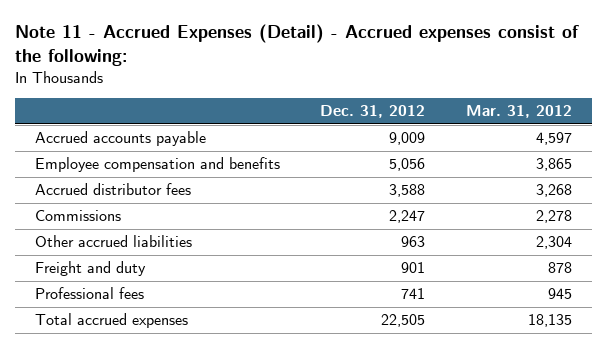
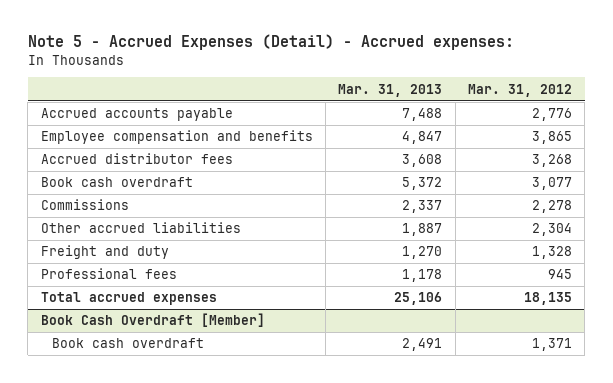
- Note 11 - Accrued Expenses (Detail) - Accrued expenses consist of the following:
+ Note 5 - Accrued Expenses (Detail) - Accrued expenses:
- | Dec. 31, 2012 | Mar. 31, 2012
+ | Mar. 31, 2013 | Mar. 31, 2012
- Accrued accounts payable | 9,009 | 4,597
+ Accrued accounts payable | 7,488 | 2,776
+ Book cash overdraft | 5,372 | 3,077
- Freight and duty | 901 | 878
+ Freight and duty | 1,270 | 1,328
+ Book Cash Overdraft [Member]
+ Book cash overdraft | 2,491 | 1,371

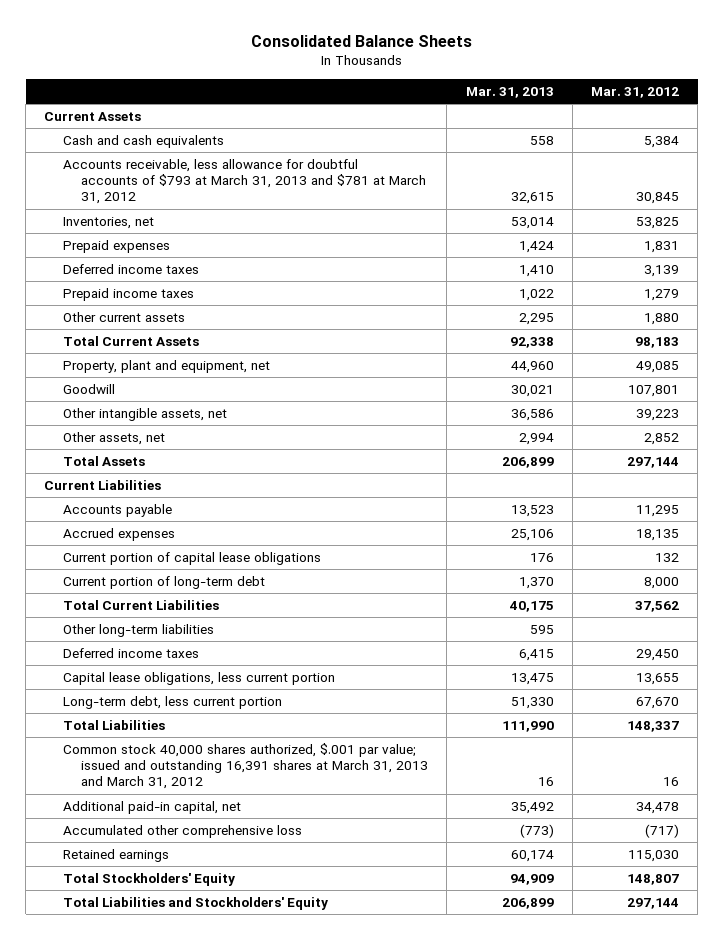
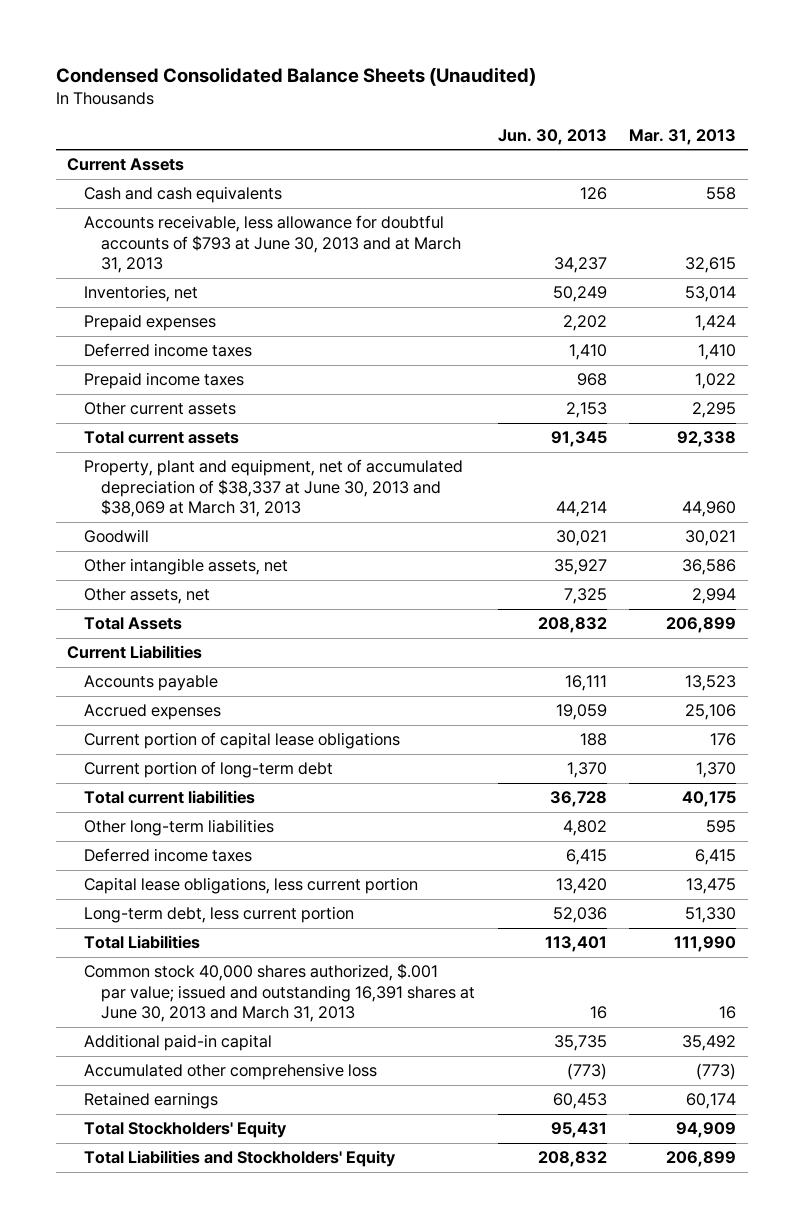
- Consolidated Balance Sheets
+ Condensed Consolidated Balance Sheets (Unaudited)
- | Mar. 31, 2013 | Mar. 31, 2012
+ | Jun. 30, 2013 | Mar. 31, 2013
- Accounts receivable, less allowance for doubtful accounts of $793 at March 31, 2013 and $781 at March 31, 2012 | 32,615 | 30,845
+ Accounts receivable, less allowance for doubtful accounts of $793 at June 30, 2013 and at March 31, 2013 | 34,237 | 32,615
- Total Current Assets | 92,338 | 98,183
- Property, plant and equipment, net | 44,960 | 49,085
+ Total current assets | 91,345 | 92,338
+ Property, plant and equipment, net of accumulated depreciation of $38,337 at June 30, 2013 and $38,069 at March 31, 2013 | 44,214 | 44,960
- Total Current Liabilities | 40,175 | 37,562
+ Total current liabilities | 36,728 | 40,175
- Common stock 40,000 shares authorized, $.001 par value; issued and outstanding 16,391 shares at March 31, 2013 and March 31, 2012 | 16 | 16
- Additional paid-in capital, net | 35,492 | 34,478
+ Common stock 40,000 shares authorized, $.001 par value; issued and outstanding 16,391 shares at June 30, 2013 and March 31, 2013 | 16 | 16
+ Additional paid-in capital | 35,735 | 35,492

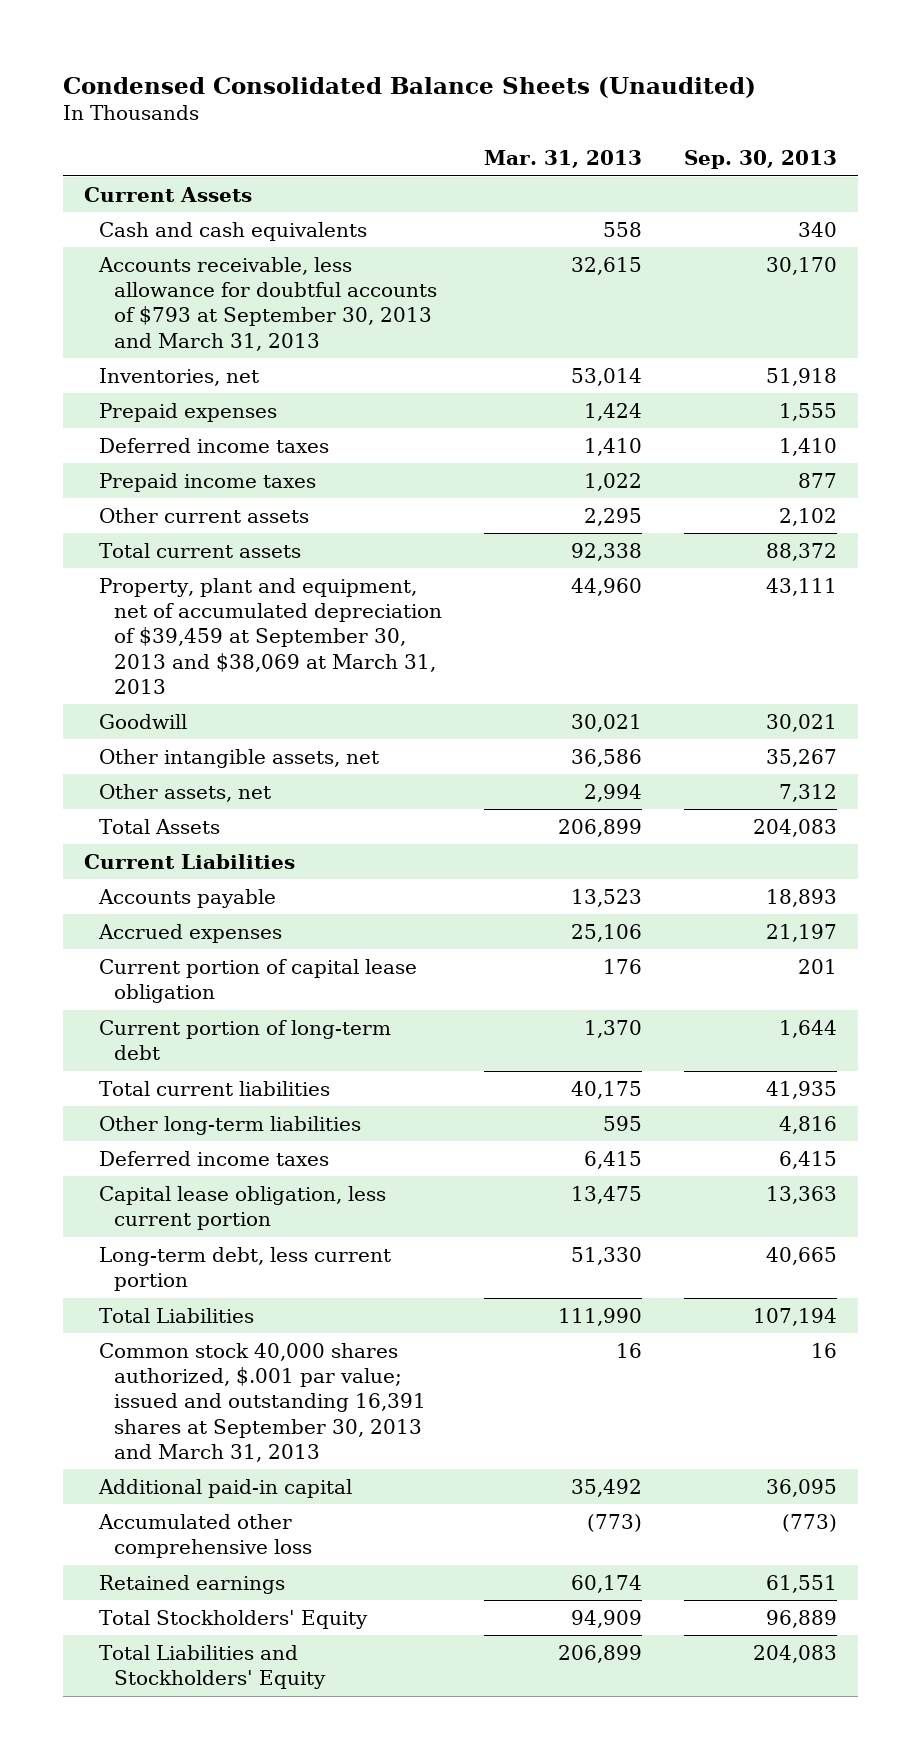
- | Jun. 30, 2013 | Mar. 31, 2013
+ | Mar. 31, 2013 | Sep. 30, 2013
- Accounts receivable, less allowance for doubtful accounts of $793 at June 30, 2013 and at March 31, 2013 | 34,237 | 32,615
+ Accounts receivable, less allowance for doubtful accounts of $793 at September 30, 2013 and March 31, 2013 | 32,615 | 30,170
- Property, plant and equipment, net of accumulated depreciation of $38,337 at June 30, 2013 and $38,069 at March 31, 2013 | 44,214 | 44,960
+ Property, plant and equipment, net of accumulated depreciation of $39,459 at September 30, 2013 and $38,069 at March 31, 2013 | 44,960 | 43,111
- Current portion of capital lease obligations | 188 | 176
+ Current portion of capital lease obligation | 176 | 201
- Capital lease obligations, less current portion | 13,420 | 13,475
+ Capital lease obligation, less current portion | 13,475 | 13,363
- Common stock 40,000 shares authorized, $.001 par value; issued and outstanding 16,391 shares at June 30, 2013 and March 31, 2013 | 16 | 16
+ Common stock 40,000 shares authorized, $.001 par value; issued and outstanding 16,391 shares at September 30, 2013 and March 31, 2013 | 16 | 16

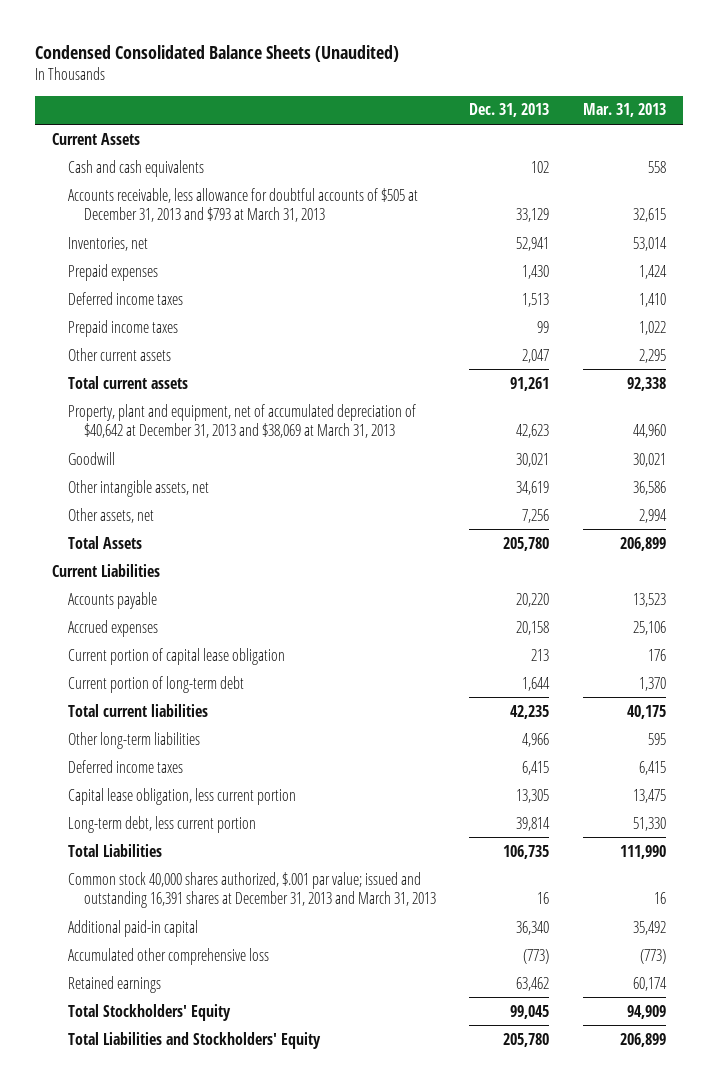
- | Mar. 31, 2013 | Sep. 30, 2013
+ | Dec. 31, 2013 | Mar. 31, 2013
- Accounts receivable, less allowance for doubtful accounts of $793 at September 30, 2013 and March 31, 2013 | 32,615 | 30,170
+ Accounts receivable, less allowance for doubtful accounts of $505 at December 31, 2013 and $793 at March 31, 2013 | 33,129 | 32,615
- Property, plant and equipment, net of accumulated depreciation of $39,459 at September 30, 2013 and $38,069 at March 31, 2013 | 44,960 | 43,111
+ Property, plant and equipment, net of accumulated depreciation of $40,642 at December 31, 2013 and $38,069 at March 31, 2013 | 42,623 | 44,960
- Common stock 40,000 shares authorized, $.001 par value; issued and outstanding 16,391 shares at September 30, 2013 and March 31, 2013 | 16 | 16
+ Common stock 40,000 shares authorized, $.001 par value; issued and outstanding 16,391 shares at December 31, 2013 and March 31, 2013 | 16 | 16

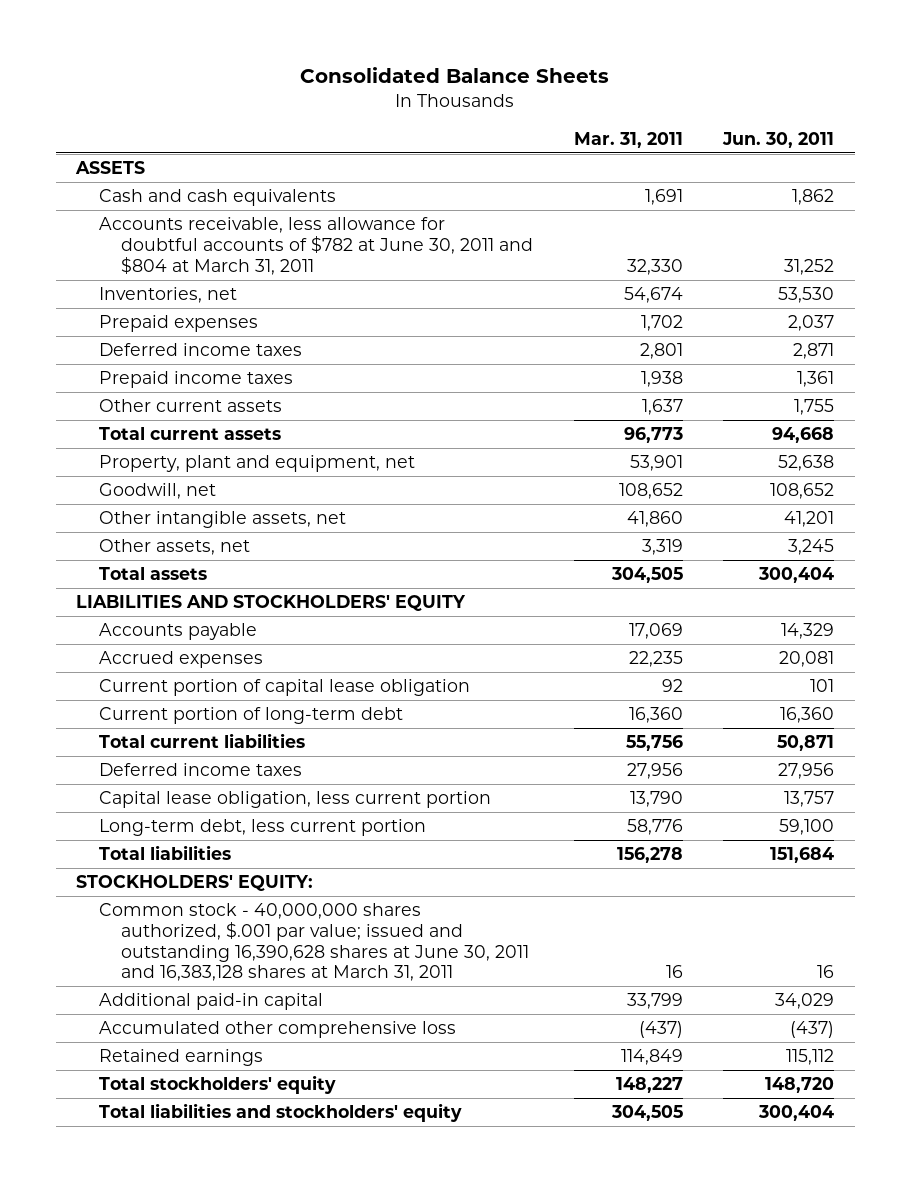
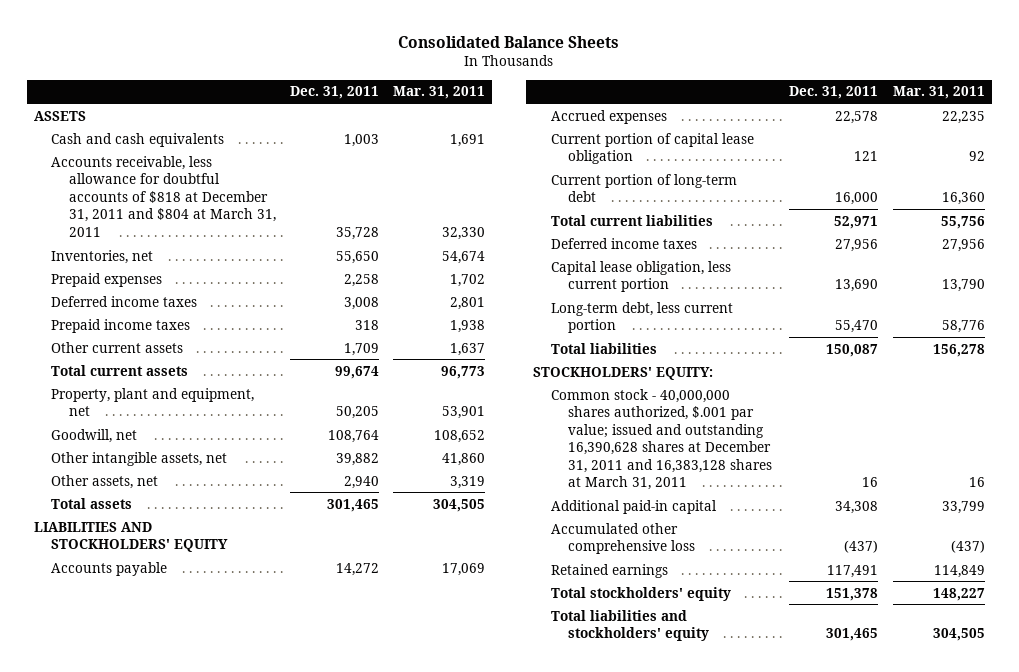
- | Mar. 31, 2011 | Jun. 30, 2011
+ | Dec. 31, 2011 | Mar. 31, 2011
- Accounts receivable, less allowance for doubtful accounts of $782 at June 30, 2011 and $804 at March 31, 2011 | 32,330 | 31,252
+ Accounts receivable, less allowance for doubtful accounts of $818 at December 31, 2011 and $804 at March 31, 2011 | 35,728 | 32,330
- Common stock - 40,000,000 shares authorized, $.001 par value; issued and outstanding 16,390,628 shares at June 30, 2011 and 16,383,128 shares at March 31, 2011 | 16 | 16
+ Common stock - 40,000,000 shares authorized, $.001 par value; issued and outstanding 16,390,628 shares at December 31, 2011 and 16,383,128 shares at March 31, 2011 | 16 | 16

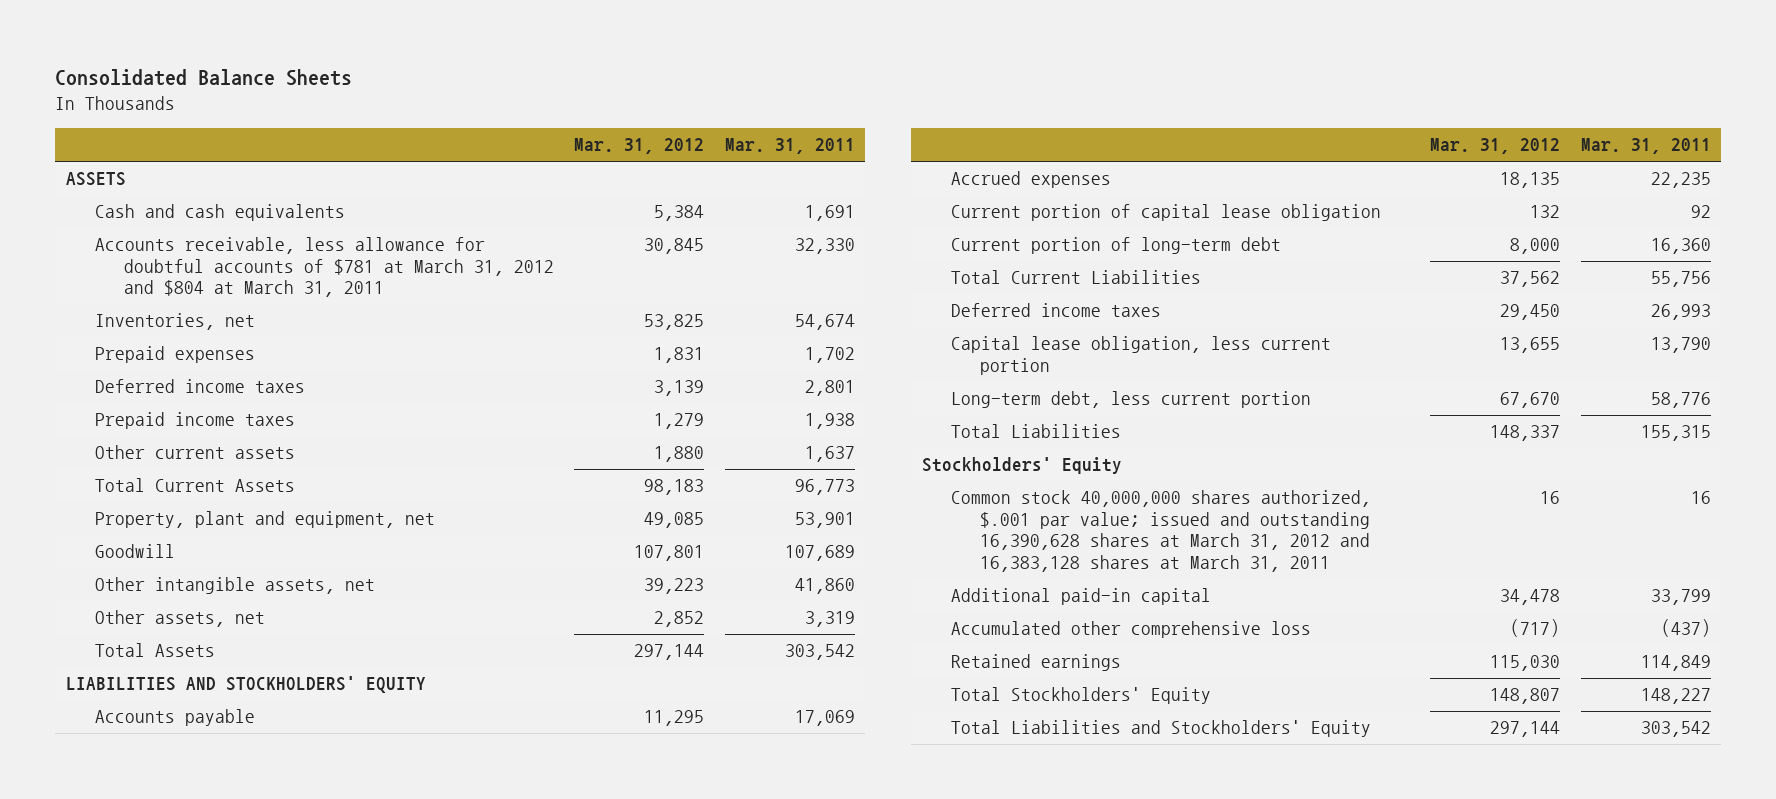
- | Dec. 31, 2011 | Mar. 31, 2011
+ | Mar. 31, 2012 | Mar. 31, 2011
- Accounts receivable, less allowance for doubtful accounts of $818 at December 31, 2011 and $804 at March 31, 2011 | 35,728 | 32,330
+ Accounts receivable, less allowance for doubtful accounts of $781 at March 31, 2012 and $804 at March 31, 2011 | 30,845 | 32,330
- Total current assets | 99,674 | 96,773
+ Total Current Assets | 98,183 | 96,773
- Goodwill, net | 108,764 | 108,652
+ Goodwill | 107,801 | 107,689
- Total assets | 301,465 | 304,505
+ Total Assets | 297,144 | 303,542
- Total current liabilities | 52,971 | 55,756
- Deferred income taxes | 27,956 | 27,956
+ Total Current Liabilities | 37,562 | 55,756
+ Deferred income taxes | 29,450 | 26,993
- Total liabilities | 150,087 | 156,278
- STOCKHOLDERS' EQUITY:
- Common stock - 40,000,000 shares authorized, $.001 par value; issued and outstanding 16,390,628 shares at December 31, 2011 and 16,383,128 shares at March 31, 2011 | 16 | 16
+ Total Liabilities | 148,337 | 155,315
+ Stockholders' Equity
+ Common stock 40,000,000 shares authorized, $.001 par value; issued and outstanding 16,390,628 shares at March 31, 2012 and 16,383,128 shares at March 31, 2011 | 16 | 16
- Total stockholders' equity | 151,378 | 148,227
- Total liabilities and stockholders' equity | 301,465 | 304,505
+ Total Stockholders' Equity | 148,807 | 148,227
+ Total Liabilities and Stockholders' Equity | 297,144 | 303,542

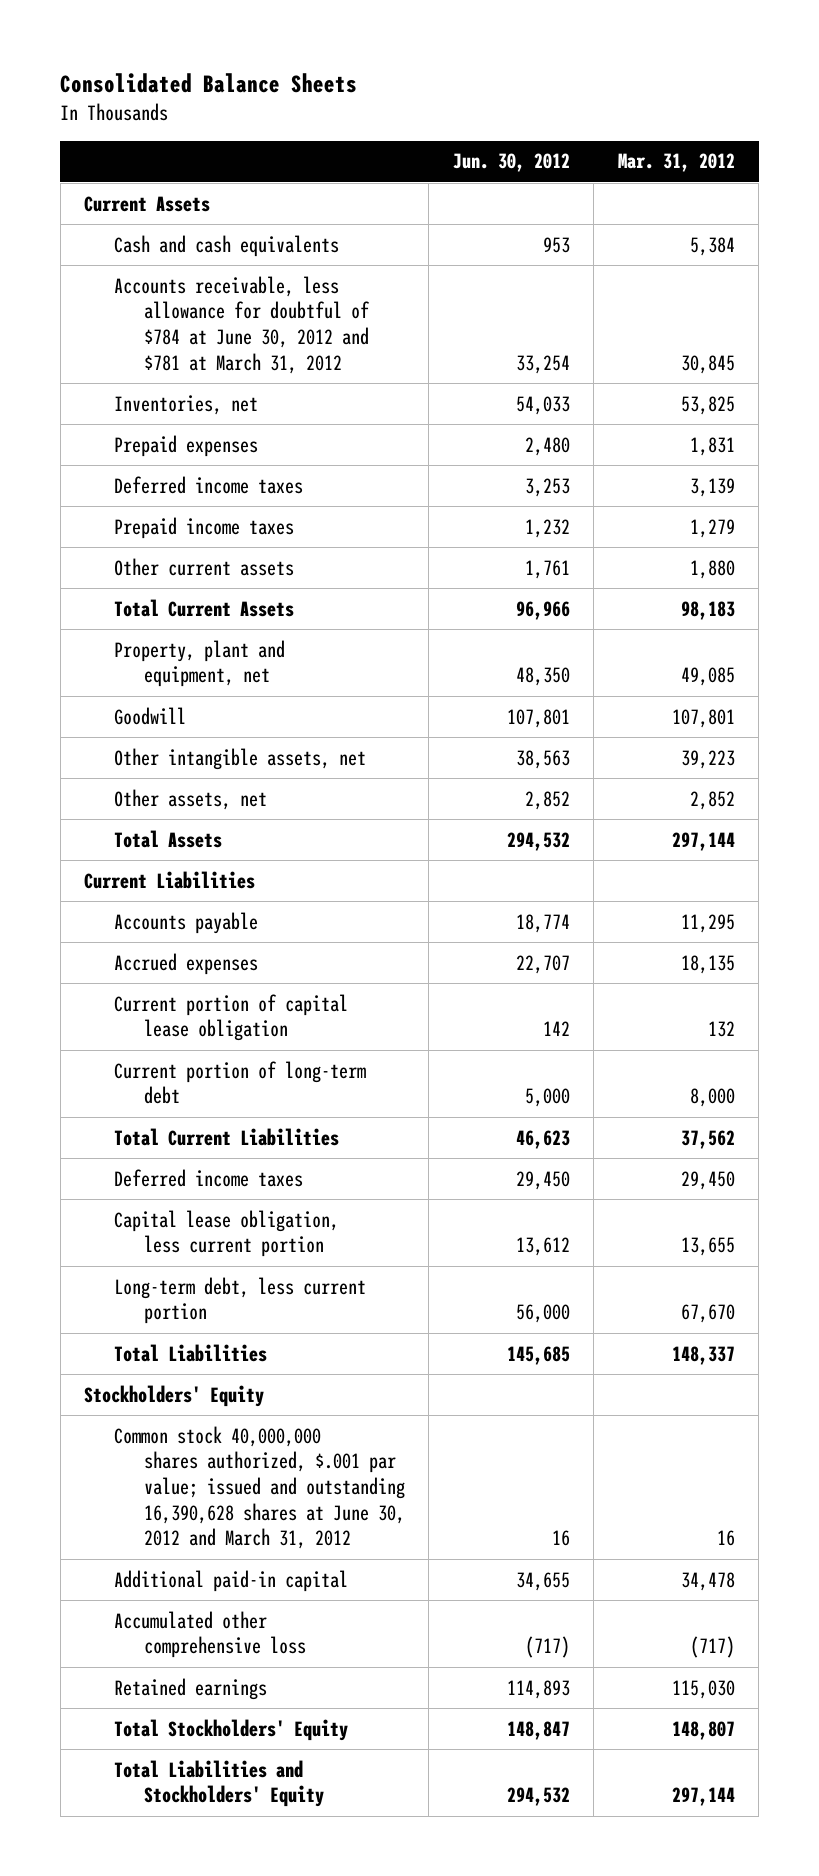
- | Mar. 31, 2012 | Mar. 31, 2011
+ | Jun. 30, 2012 | Mar. 31, 2012
- ASSETS
+ Current Assets
- Accounts receivable, less allowance for doubtful accounts of $781 at March 31, 2012 and $804 at March 31, 2011 | 30,845 | 32,330
+ Accounts receivable, less allowance for doubtful of $784 at June 30, 2012 and $781 at March 31, 2012 | 33,254 | 30,845
- LIABILITIES AND STOCKHOLDERS' EQUITY
+ Current Liabilities
- Common stock 40,000,000 shares authorized, $.001 par value; issued and outstanding 16,390,628 shares at March 31, 2012 and 16,383,128 shares at March 31, 2011 | 16 | 16
+ Common stock 40,000,000 shares authorized, $.001 par value; issued and outstanding 16,390,628 shares at June 30, 2012 and March 31, 2012 | 16 | 16

